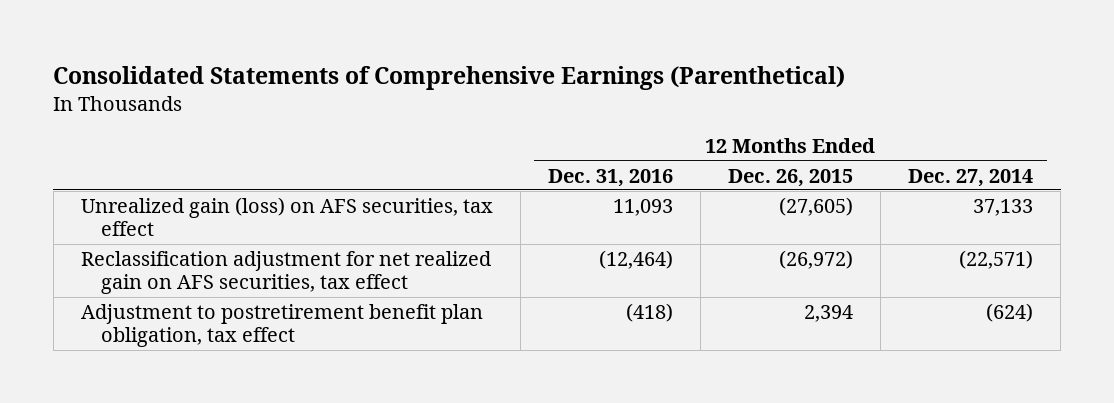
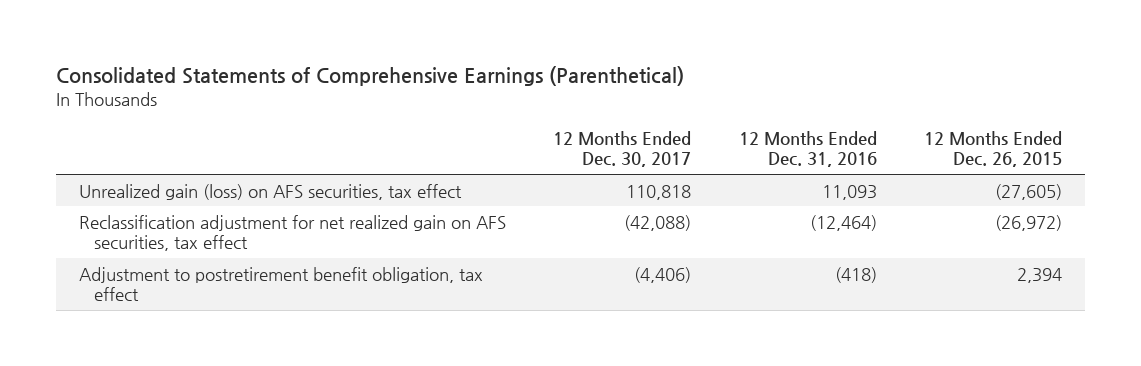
- | 12 Months Ended Dec. 31, 2016 | 12 Months Ended Dec. 26, 2015 | 12 Months Ended Dec. 27, 2014
+ | 12 Months Ended Dec. 30, 2017 | 12 Months Ended Dec. 31, 2016 | 12 Months Ended Dec. 26, 2015
- Adjustment to postretirement benefit plan obligation, tax effect | (418) | 2,394 | (624)
+ Adjustment to postretirement benefit obligation, tax effect | (4,406) | (418) | 2,394

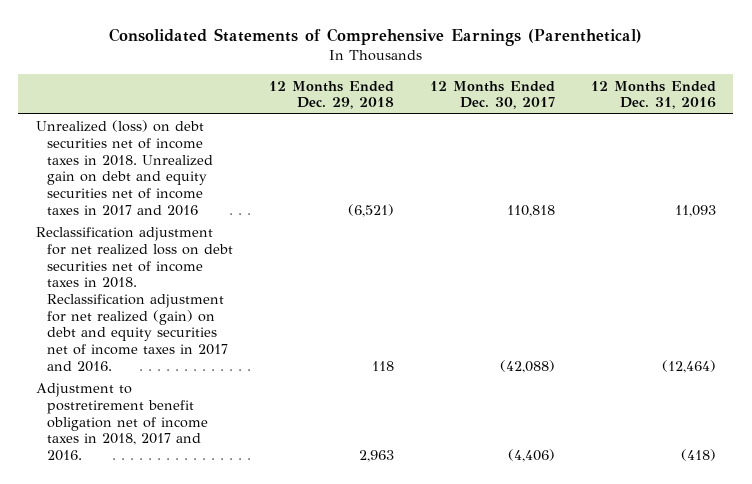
- | 12 Months Ended Dec. 30, 2017 | 12 Months Ended Dec. 31, 2016 | 12 Months Ended Dec. 26, 2015
+ | 12 Months Ended Dec. 29, 2018 | 12 Months Ended Dec. 30, 2017 | 12 Months Ended Dec. 31, 2016
- Unrealized gain (loss) on AFS securities, tax effect | 110,818 | 11,093 | (27,605)
- Reclassification adjustment for net realized gain on AFS securities, tax effect | (42,088) | (12,464) | (26,972)
- Adjustment to postretirement benefit obligation, tax effect | (4,406) | (418) | 2,394
+ Unrealized (loss) on debt securities net of income taxes in 2018. Unrealized gain on debt and equity securities net of income taxes in 2017 and 2016 | (6,521) | 110,818 | 11,093
+ Reclassification adjustment for net realized loss on debt securities net of income taxes in 2018. Reclassification adjustment for net realized (gain) on debt and equity securities net of income taxes in 2017 and 2016. | 118 | (42,088) | (12,464)
+ Adjustment to postretirement benefit obligation net of income taxes in 2018, 2017 and 2016. | 2,963 | (4,406) | (418)

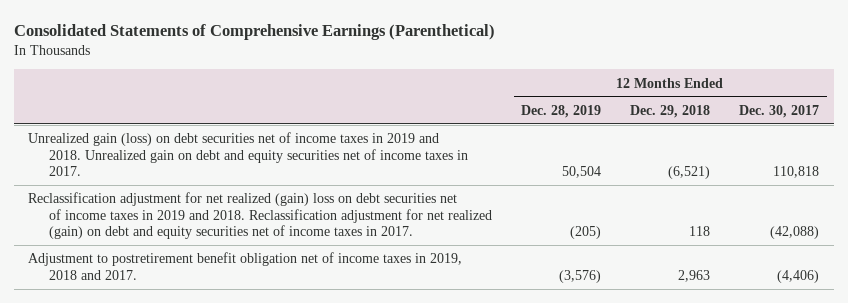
- | 12 Months Ended Dec. 29, 2018 | 12 Months Ended Dec. 30, 2017 | 12 Months Ended Dec. 31, 2016
+ | 12 Months Ended Dec. 28, 2019 | 12 Months Ended Dec. 29, 2018 | 12 Months Ended Dec. 30, 2017
- Unrealized (loss) on debt securities net of income taxes in 2018. Unrealized gain on debt and equity securities net of income taxes in 2017 and 2016 | (6,521) | 110,818 | 11,093
- Reclassification adjustment for net realized loss on debt securities net of income taxes in 2018. Reclassification adjustment for net realized (gain) on debt and equity securities net of income taxes in 2017 and 2016. | 118 | (42,088) | (12,464)
- Adjustment to postretirement benefit obligation net of income taxes in 2018, 2017 and 2016. | 2,963 | (4,406) | (418)
+ Unrealized gain (loss) on debt securities net of income taxes in 2019 and 2018. Unrealized gain on debt and equity securities net of income taxes in 2017. | 50,504 | (6,521) | 110,818
+ Reclassification adjustment for net realized (gain) loss on debt securities net of income taxes in 2019 and 2018. Reclassification adjustment for net realized (gain) on debt and equity securities net of income taxes in 2017. | (205) | 118 | (42,088)
+ Adjustment to postretirement benefit obligation net of income taxes in 2019, 2018 and 2017. | (3,576) | 2,963 | (4,406)

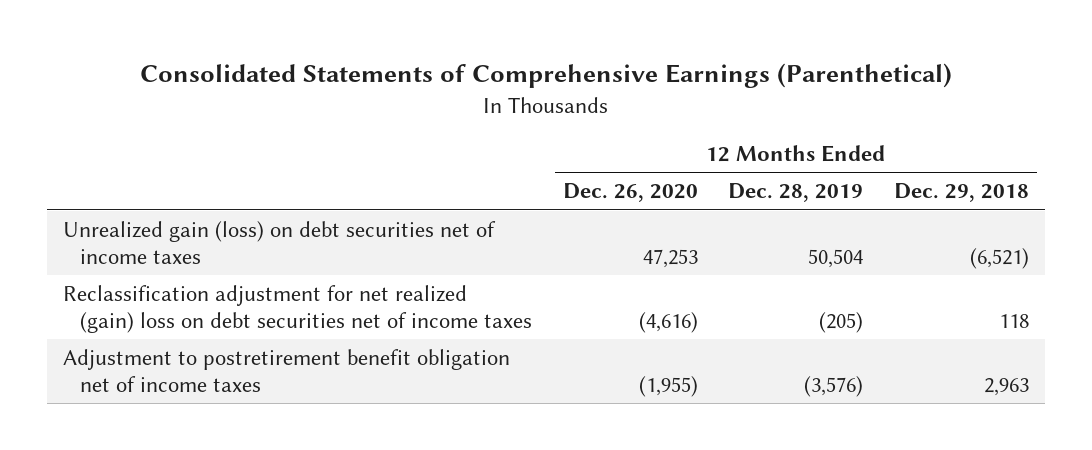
- | 12 Months Ended Dec. 28, 2019 | 12 Months Ended Dec. 29, 2018 | 12 Months Ended Dec. 30, 2017
+ | 12 Months Ended Dec. 26, 2020 | 12 Months Ended Dec. 28, 2019 | 12 Months Ended Dec. 29, 2018
- Unrealized gain (loss) on debt securities net of income taxes in 2019 and 2018. Unrealized gain on debt and equity securities net of income taxes in 2017. | 50,504 | (6,521) | 110,818
- Reclassification adjustment for net realized (gain) loss on debt securities net of income taxes in 2019 and 2018. Reclassification adjustment for net realized (gain) on debt and equity securities net of income taxes in 2017. | (205) | 118 | (42,088)
- Adjustment to postretirement benefit obligation net of income taxes in 2019, 2018 and 2017. | (3,576) | 2,963 | (4,406)
+ Unrealized gain (loss) on debt securities net of income taxes | 47,253 | 50,504 | (6,521)
+ Reclassification adjustment for net realized (gain) loss on debt securities net of income taxes | (4,616) | (205) | 118
+ Adjustment to postretirement benefit obligation net of income taxes | (1,955) | (3,576) | 2,963

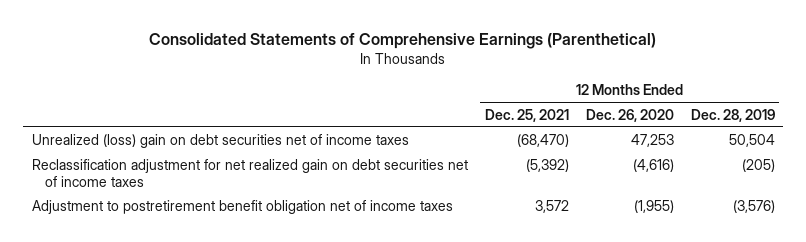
- | 12 Months Ended Dec. 26, 2020 | 12 Months Ended Dec. 28, 2019 | 12 Months Ended Dec. 29, 2018
+ | 12 Months Ended Dec. 25, 2021 | 12 Months Ended Dec. 26, 2020 | 12 Months Ended Dec. 28, 2019
- Unrealized gain (loss) on debt securities net of income taxes | 47,253 | 50,504 | (6,521)
- Reclassification adjustment for net realized (gain) loss on debt securities net of income taxes | (4,616) | (205) | 118
+ Unrealized (loss) gain on debt securities net of income taxes | (68,470) | 47,253 | 50,504
+ Reclassification adjustment for net realized gain on debt securities net of income taxes | (5,392) | (4,616) | (205)

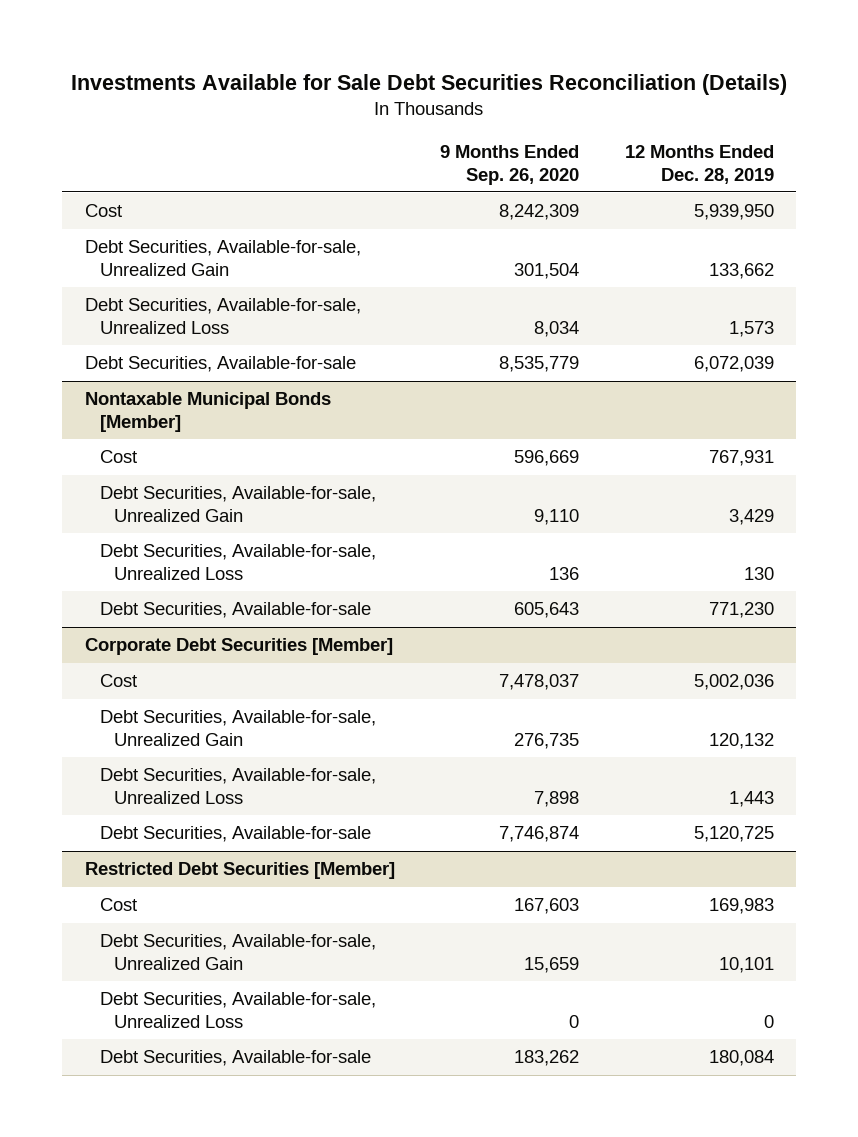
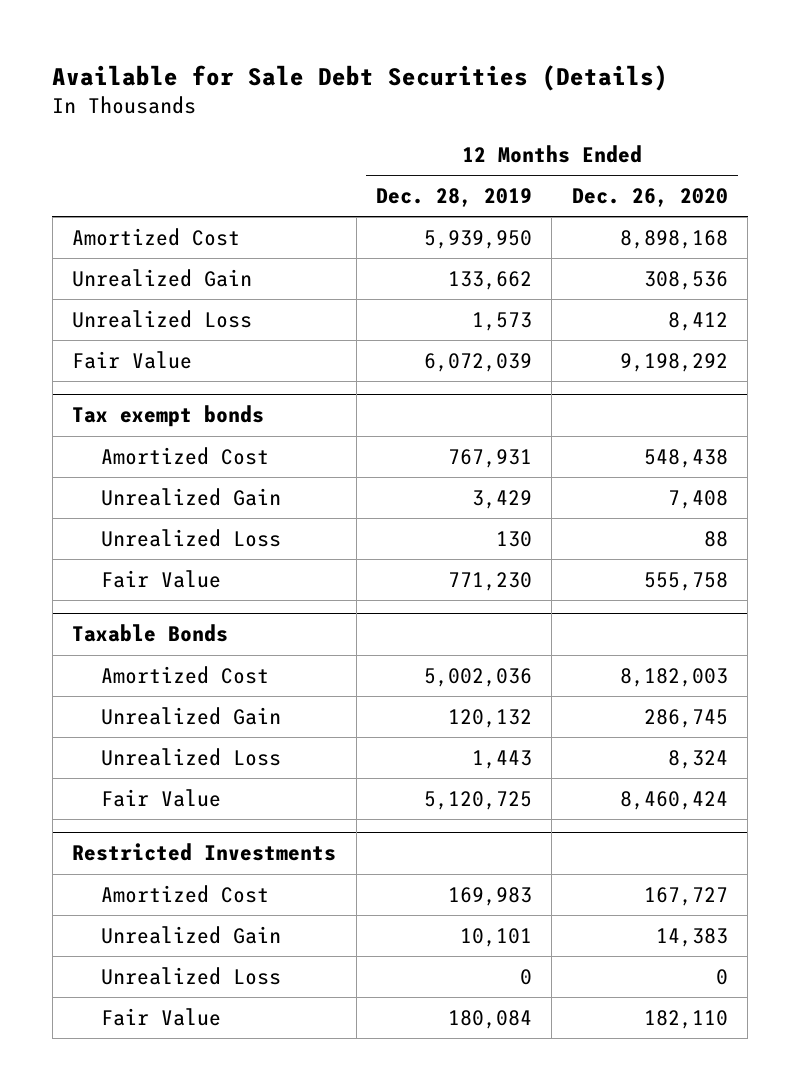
- Investments Available for Sale Debt Securities Reconciliation (Details)
+ Available for Sale Debt Securities (Details)
- | 9 Months Ended Sep. 26, 2020 | 12 Months Ended Dec. 28, 2019
+ | 12 Months Ended Dec. 28, 2019 | 12 Months Ended Dec. 26, 2020
- Cost | 8,242,309 | 5,939,950
- Debt Securities, Available-for-sale, Unrealized Gain | 301,504 | 133,662
- Debt Securities, Available-for-sale, Unrealized Loss | 8,034 | 1,573
- Debt Securities, Available-for-sale | 8,535,779 | 6,072,039
- Nontaxable Municipal Bonds [Member]
- Cost | 596,669 | 767,931
- Debt Securities, Available-for-sale, Unrealized Gain | 9,110 | 3,429
- Debt Securities, Available-for-sale, Unrealized Loss | 136 | 130
- Debt Securities, Available-for-sale | 605,643 | 771,230
- Corporate Debt Securities [Member]
- Cost | 7,478,037 | 5,002,036
- Debt Securities, Available-for-sale, Unrealized Gain | 276,735 | 120,132
- Debt Securities, Available-for-sale, Unrealized Loss | 7,898 | 1,443
- Debt Securities, Available-for-sale | 7,746,874 | 5,120,725
- Restricted Debt Securities [Member]
- Cost | 167,603 | 169,983
- Debt Securities, Available-for-sale, Unrealized Gain | 15,659 | 10,101
- Debt Securities, Available-for-sale, Unrealized Loss | 0 | 0
- Debt Securities, Available-for-sale | 183,262 | 180,084
+ Amortized Cost | 5,939,950 | 8,898,168
+ Unrealized Gain | 133,662 | 308,536
+ Unrealized Loss | 1,573 | 8,412
+ Fair Value | 6,072,039 | 9,198,292
+ Tax exempt bonds
+ Amortized Cost | 767,931 | 548,438
+ Unrealized Gain | 3,429 | 7,408
+ Unrealized Loss | 130 | 88
+ Fair Value | 771,230 | 555,758
+ Taxable Bonds
+ Amortized Cost | 5,002,036 | 8,182,003
+ Unrealized Gain | 120,132 | 286,745
+ Unrealized Loss | 1,443 | 8,324
+ Fair Value | 5,120,725 | 8,460,424
+ Restricted Investments
+ Amortized Cost | 169,983 | 167,727
+ Unrealized Gain | 10,101 | 14,383
+ Unrealized Loss | 0 | 0
+ Fair Value | 180,084 | 182,110

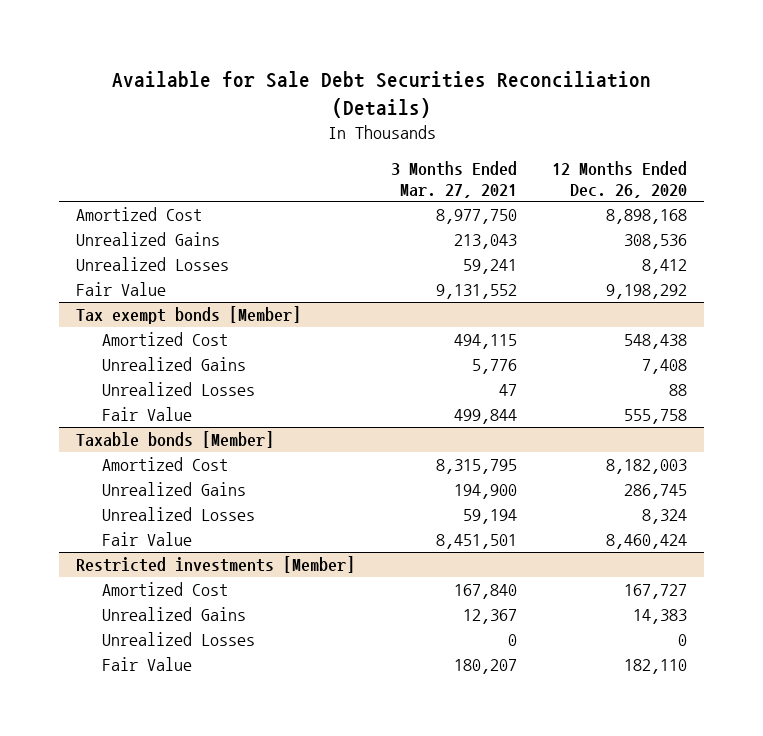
- Available for Sale Debt Securities (Details)
+ Available for Sale Debt Securities Reconciliation (Details)
- | 12 Months Ended Dec. 28, 2019 | 12 Months Ended Dec. 26, 2020
+ | 3 Months Ended Mar. 27, 2021 | 12 Months Ended Dec. 26, 2020
- Unrealized Gain | 133,662 | 308,536
- Unrealized Loss | 1,573 | 8,412
+ Unrealized Gains | 213,043 | 308,536
+ Unrealized Losses | 59,241 | 8,412
- Tax exempt bonds
+ Tax exempt bonds [Member]
- Unrealized Gain | 3,429 | 7,408
- Unrealized Loss | 130 | 88
+ Unrealized Gains | 5,776 | 7,408
+ Unrealized Losses | 47 | 88
- Taxable Bonds
+ Taxable bonds [Member]
- Unrealized Gain | 120,132 | 286,745
- Unrealized Loss | 1,443 | 8,324
+ Unrealized Gains | 194,900 | 286,745
+ Unrealized Losses | 59,194 | 8,324
- Restricted Investments
+ Restricted investments [Member]
- Unrealized Gain | 10,101 | 14,383
- Unrealized Loss | 0 | 0
+ Unrealized Gains | 12,367 | 14,383
+ Unrealized Losses | 0 | 0

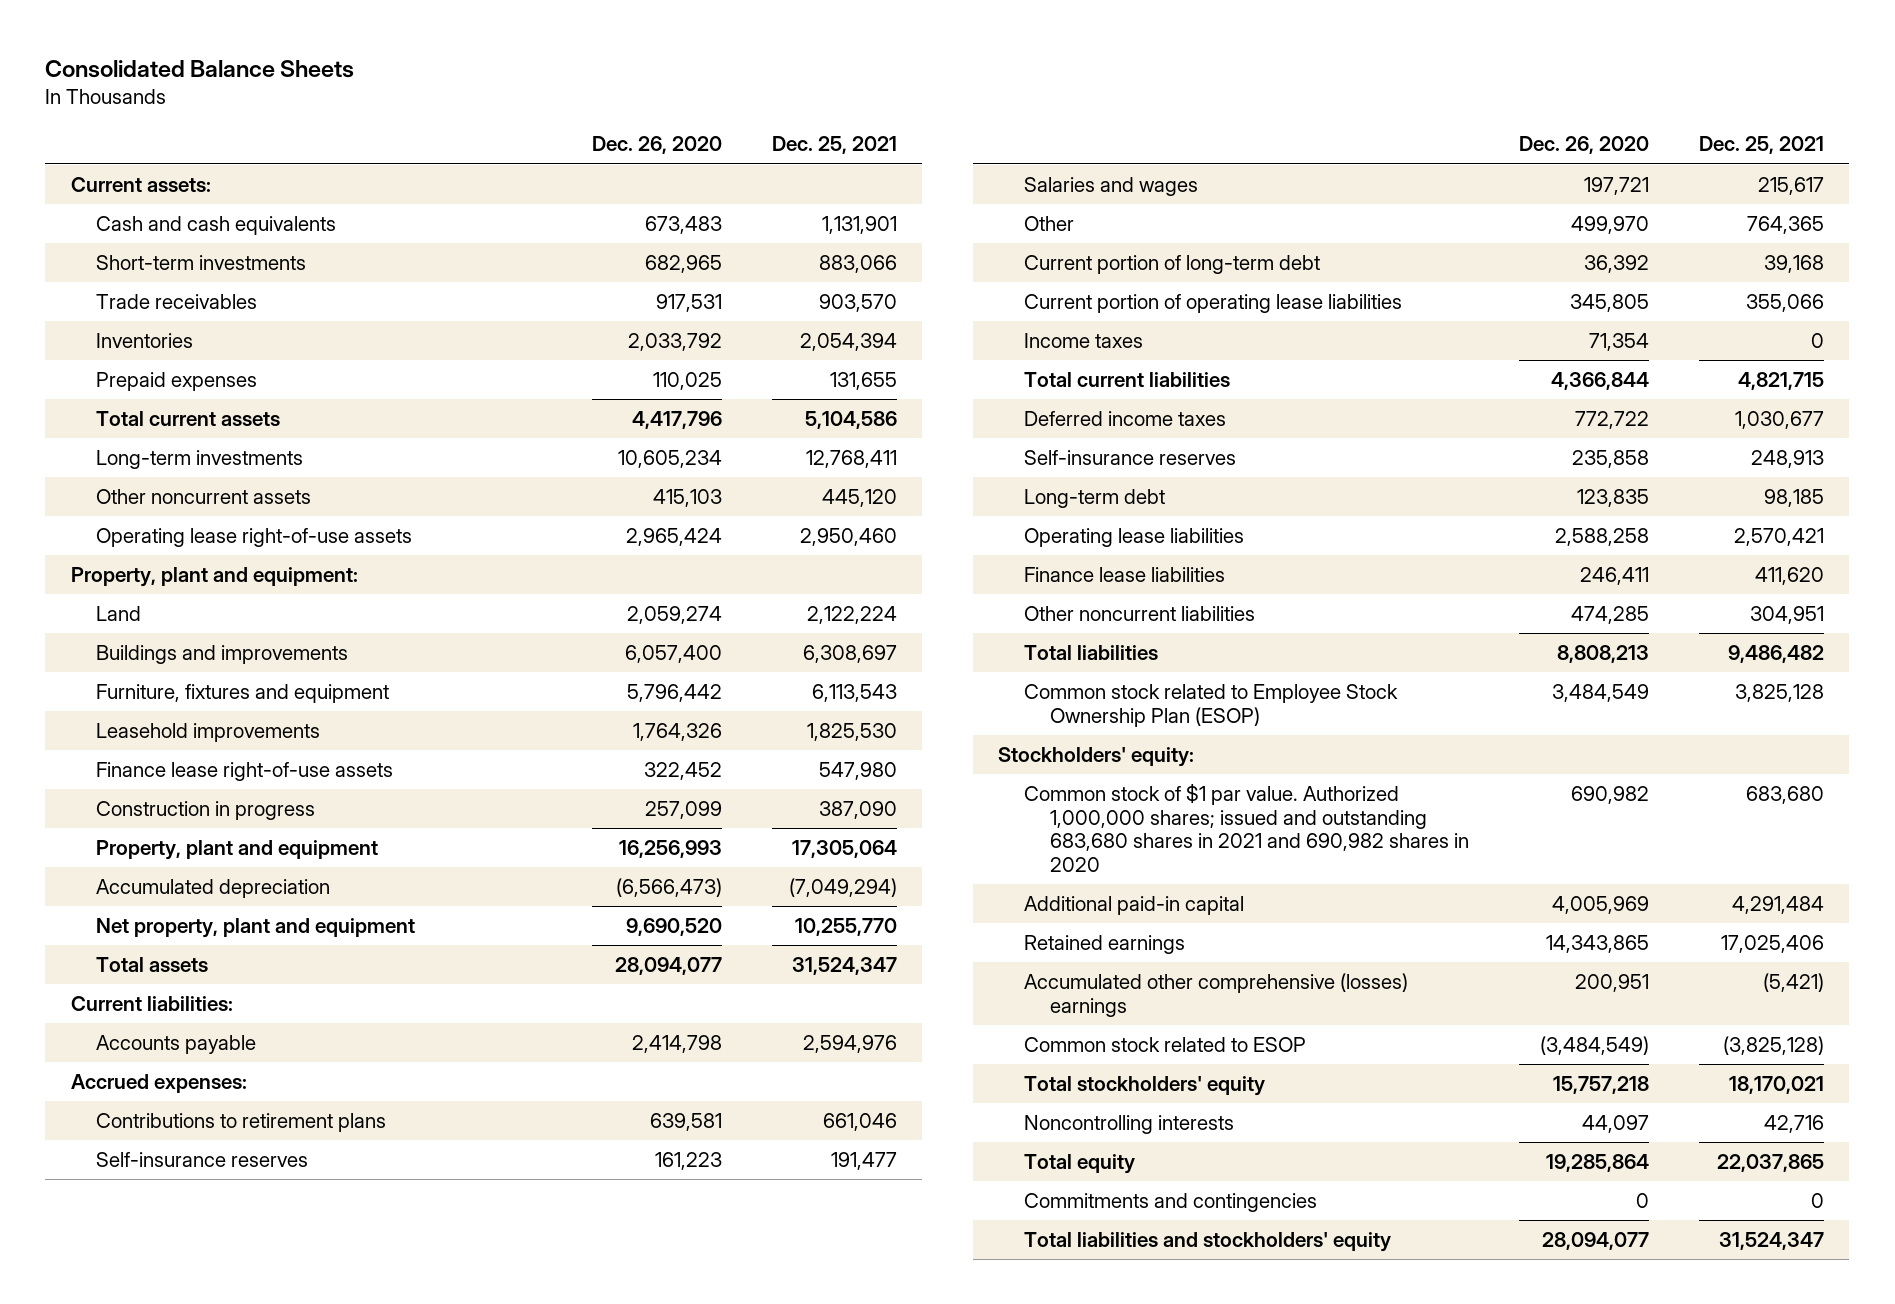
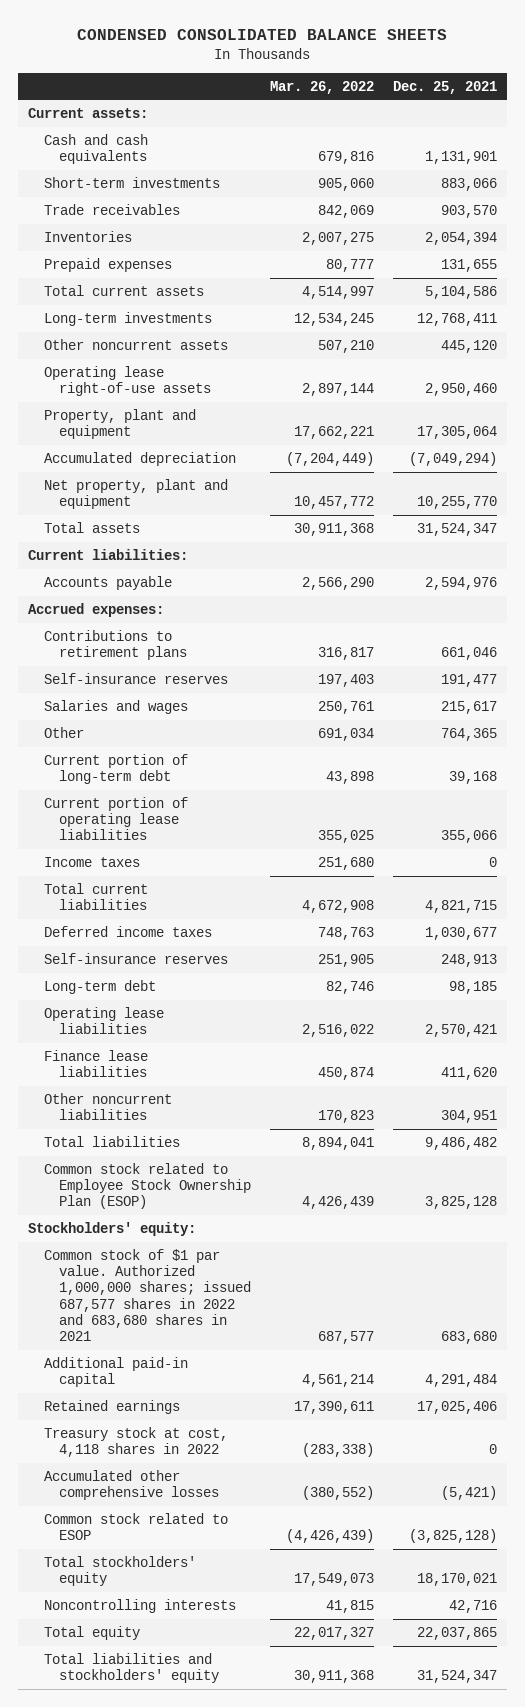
- Consolidated Balance Sheets
+ CONDENSED CONSOLIDATED BALANCE SHEETS
- | Dec. 26, 2020 | Dec. 25, 2021
+ | Mar. 26, 2022 | Dec. 25, 2021
- Property, plant and equipment:
- Land | 2,059,274 | 2,122,224
- Buildings and improvements | 6,057,400 | 6,308,697
- Furniture, fixtures and equipment | 5,796,442 | 6,113,543
- Leasehold improvements | 1,764,326 | 1,825,530
- Finance lease right-of-use assets | 322,452 | 547,980
- Construction in progress | 257,099 | 387,090
- Common stock of $1 par value. Authorized 1,000,000 shares; issued and outstanding 683,680 shares in 2021 and 690,982 shares in 2020 | 690,982 | 683,680
+ Common stock of $1 par value. Authorized 1,000,000 shares; issued 687,577 shares in 2022 and 683,680 shares in 2021 | 687,577 | 683,680
- Accumulated other comprehensive (losses) earnings | 200,951 | (5,421)
+ Treasury stock at cost, 4,118 shares in 2022 | (283,338) | 0
+ Accumulated other comprehensive losses | (380,552) | (5,421)
- Commitments and contingencies | 0 | 0

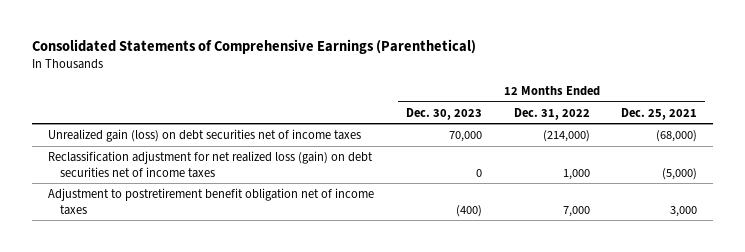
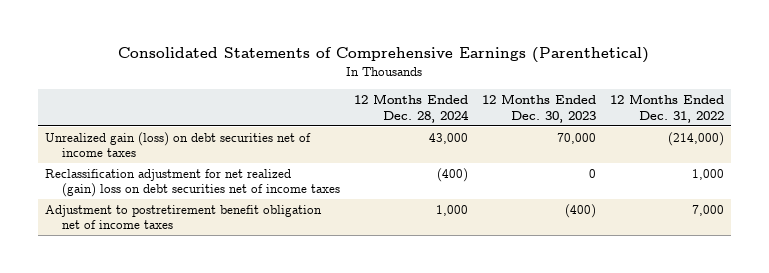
- | 12 Months Ended Dec. 30, 2023 | 12 Months Ended Dec. 31, 2022 | 12 Months Ended Dec. 25, 2021
+ | 12 Months Ended Dec. 28, 2024 | 12 Months Ended Dec. 30, 2023 | 12 Months Ended Dec. 31, 2022
- Reclassification adjustment for net realized loss (gain) on debt securities net of income taxes | 0 | 1,000 | (5,000)
+ Reclassification adjustment for net realized (gain) loss on debt securities net of income taxes | (400) | 0 | 1,000

